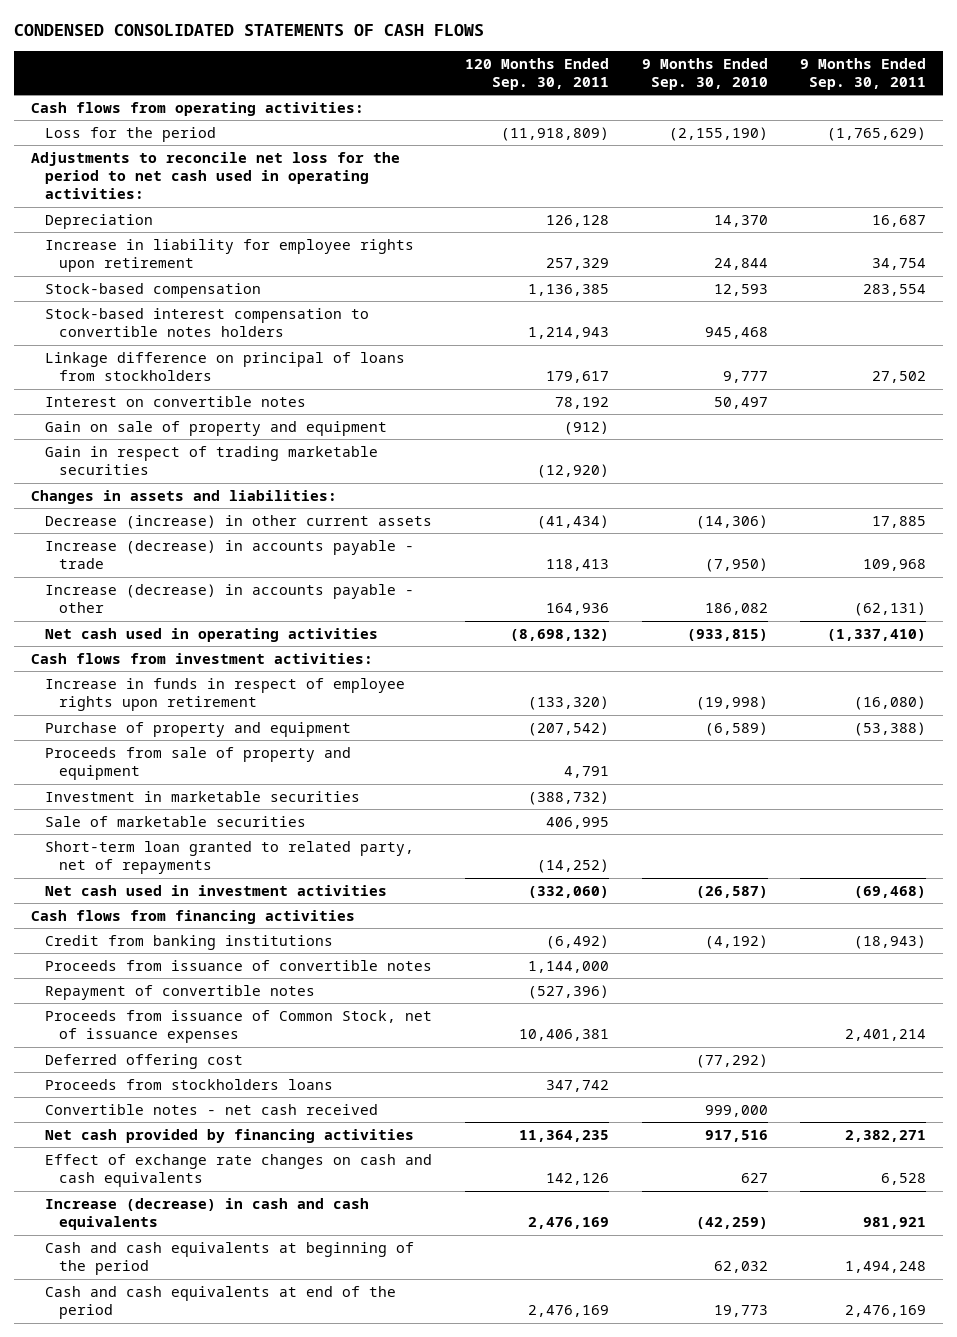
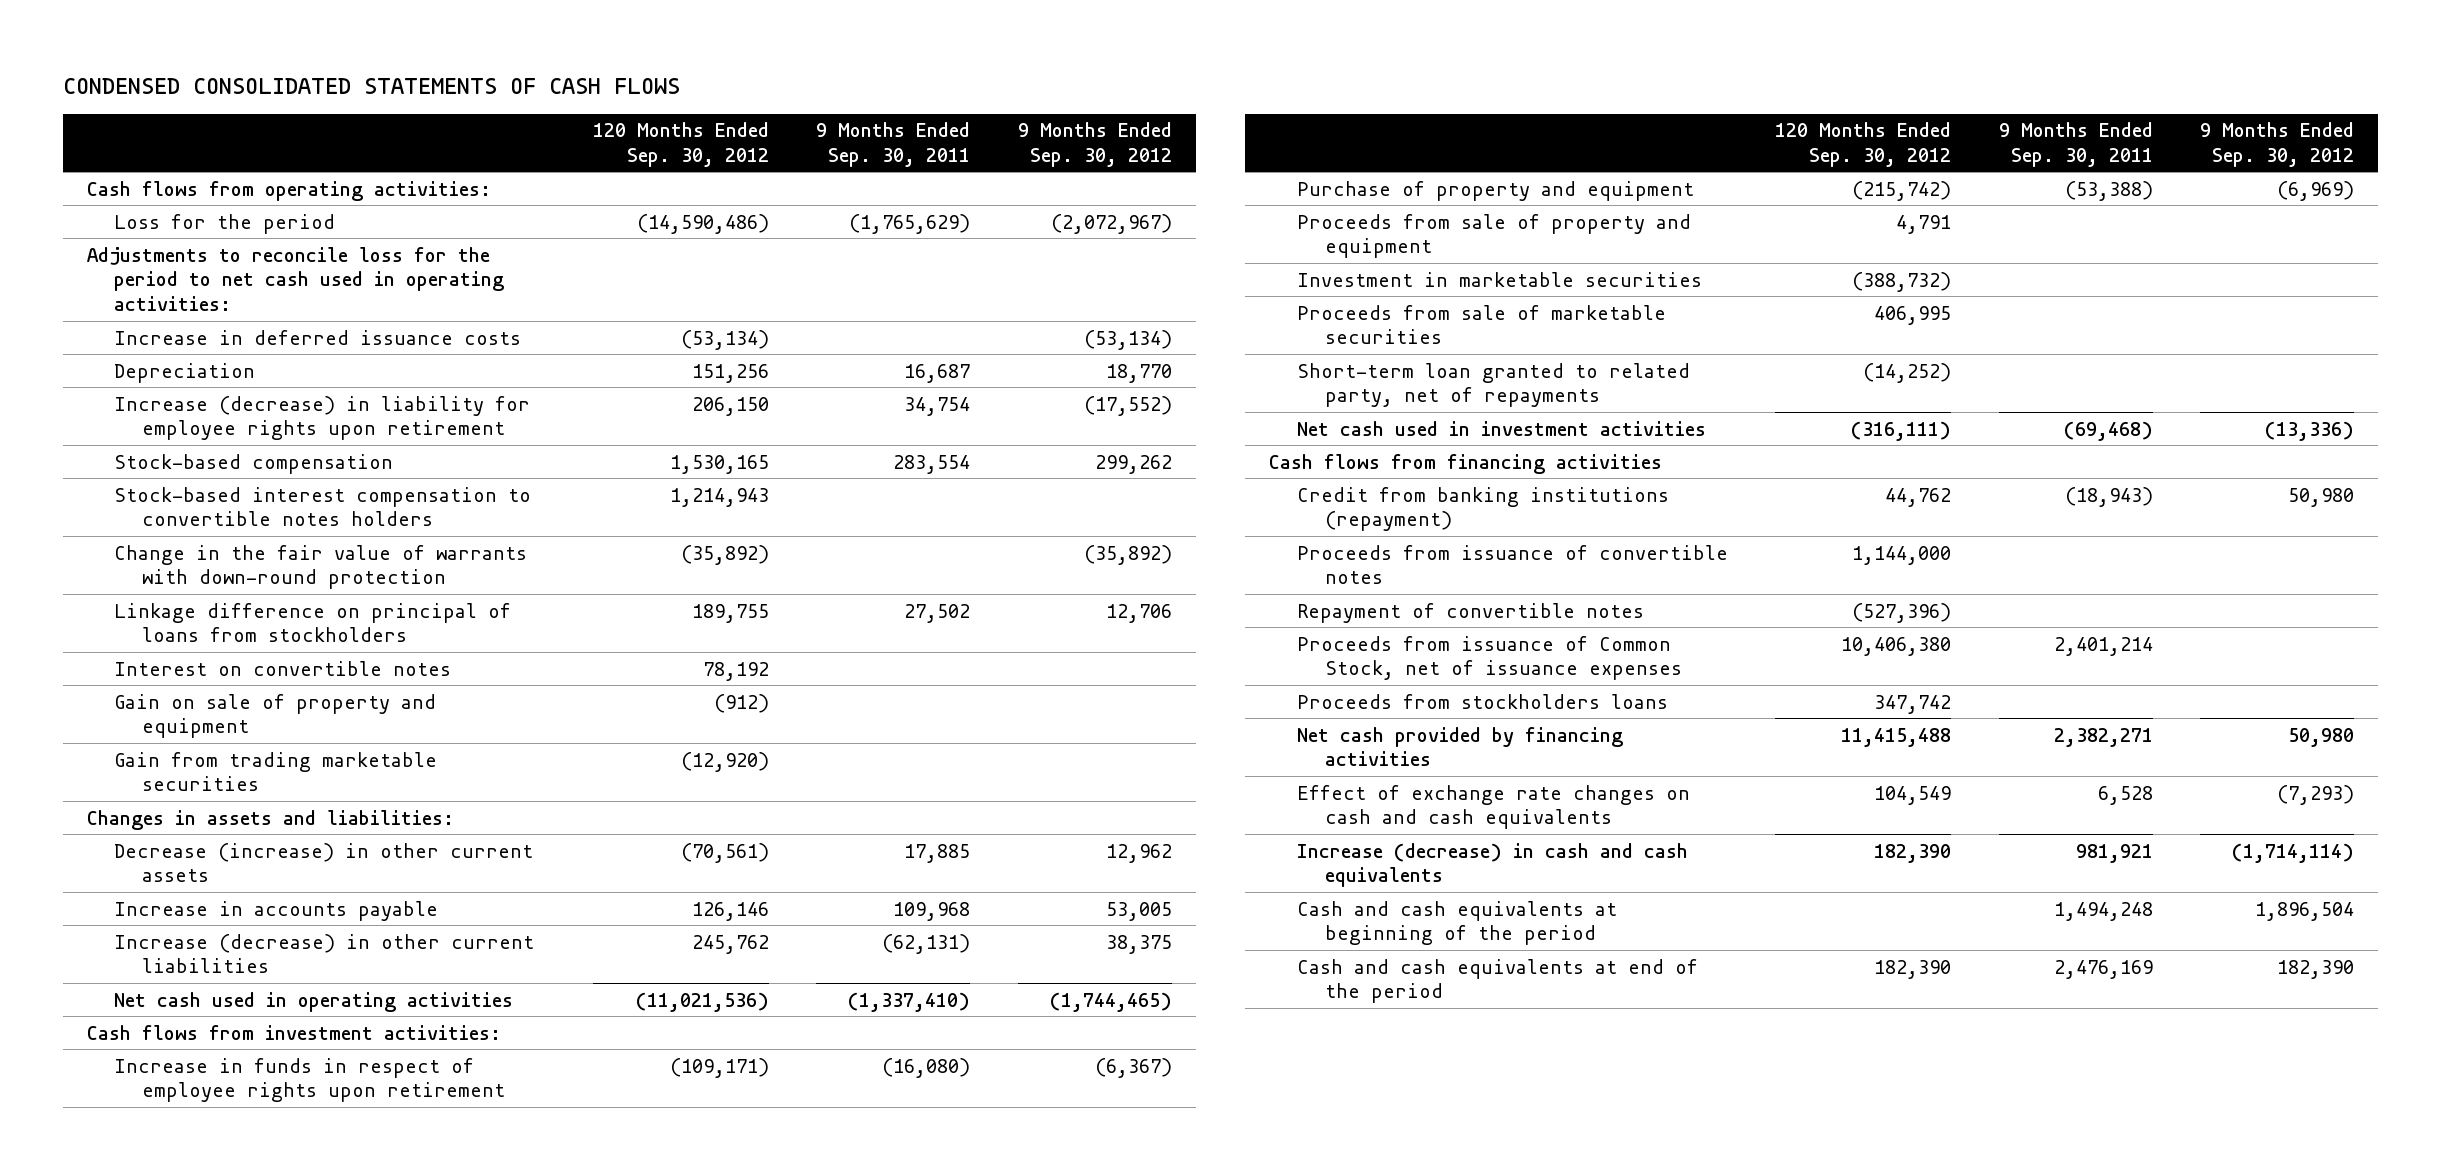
- | 120 Months Ended Sep. 30, 2011 | 9 Months Ended Sep. 30, 2010 | 9 Months Ended Sep. 30, 2011
+ | 120 Months Ended Sep. 30, 2012 | 9 Months Ended Sep. 30, 2011 | 9 Months Ended Sep. 30, 2012
- Adjustments to reconcile net loss for the period to net cash used in operating activities:
+ Adjustments to reconcile loss for the period to net cash used in operating activities:
+ Increase in deferred issuance costs | (53,134) | | (53,134)
- Increase in liability for employee rights upon retirement | 257,329 | 24,844 | 34,754
+ Increase (decrease) in liability for employee rights upon retirement | 206,150 | 34,754 | (17,552)
+ Change in the fair value of warrants with down-round protection | (35,892) | | (35,892)
- Gain in respect of trading marketable securities | (12,920) | |
+ Gain from trading marketable securities | (12,920) | |
- Increase (decrease) in accounts payable - trade | 118,413 | (7,950) | 109,968
- Increase (decrease) in accounts payable - other | 164,936 | 186,082 | (62,131)
+ Increase in accounts payable | 126,146 | 109,968 | 53,005
+ Increase (decrease) in other current liabilities | 245,762 | (62,131) | 38,375
- Sale of marketable securities | 406,995 | |
+ Proceeds from sale of marketable securities | 406,995 | |
- Credit from banking institutions | (6,492) | (4,192) | (18,943)
+ Credit from banking institutions (repayment) | 44,762 | (18,943) | 50,980
- Deferred offering cost | | (77,292) |
- Convertible notes - net cash received | | 999,000 |

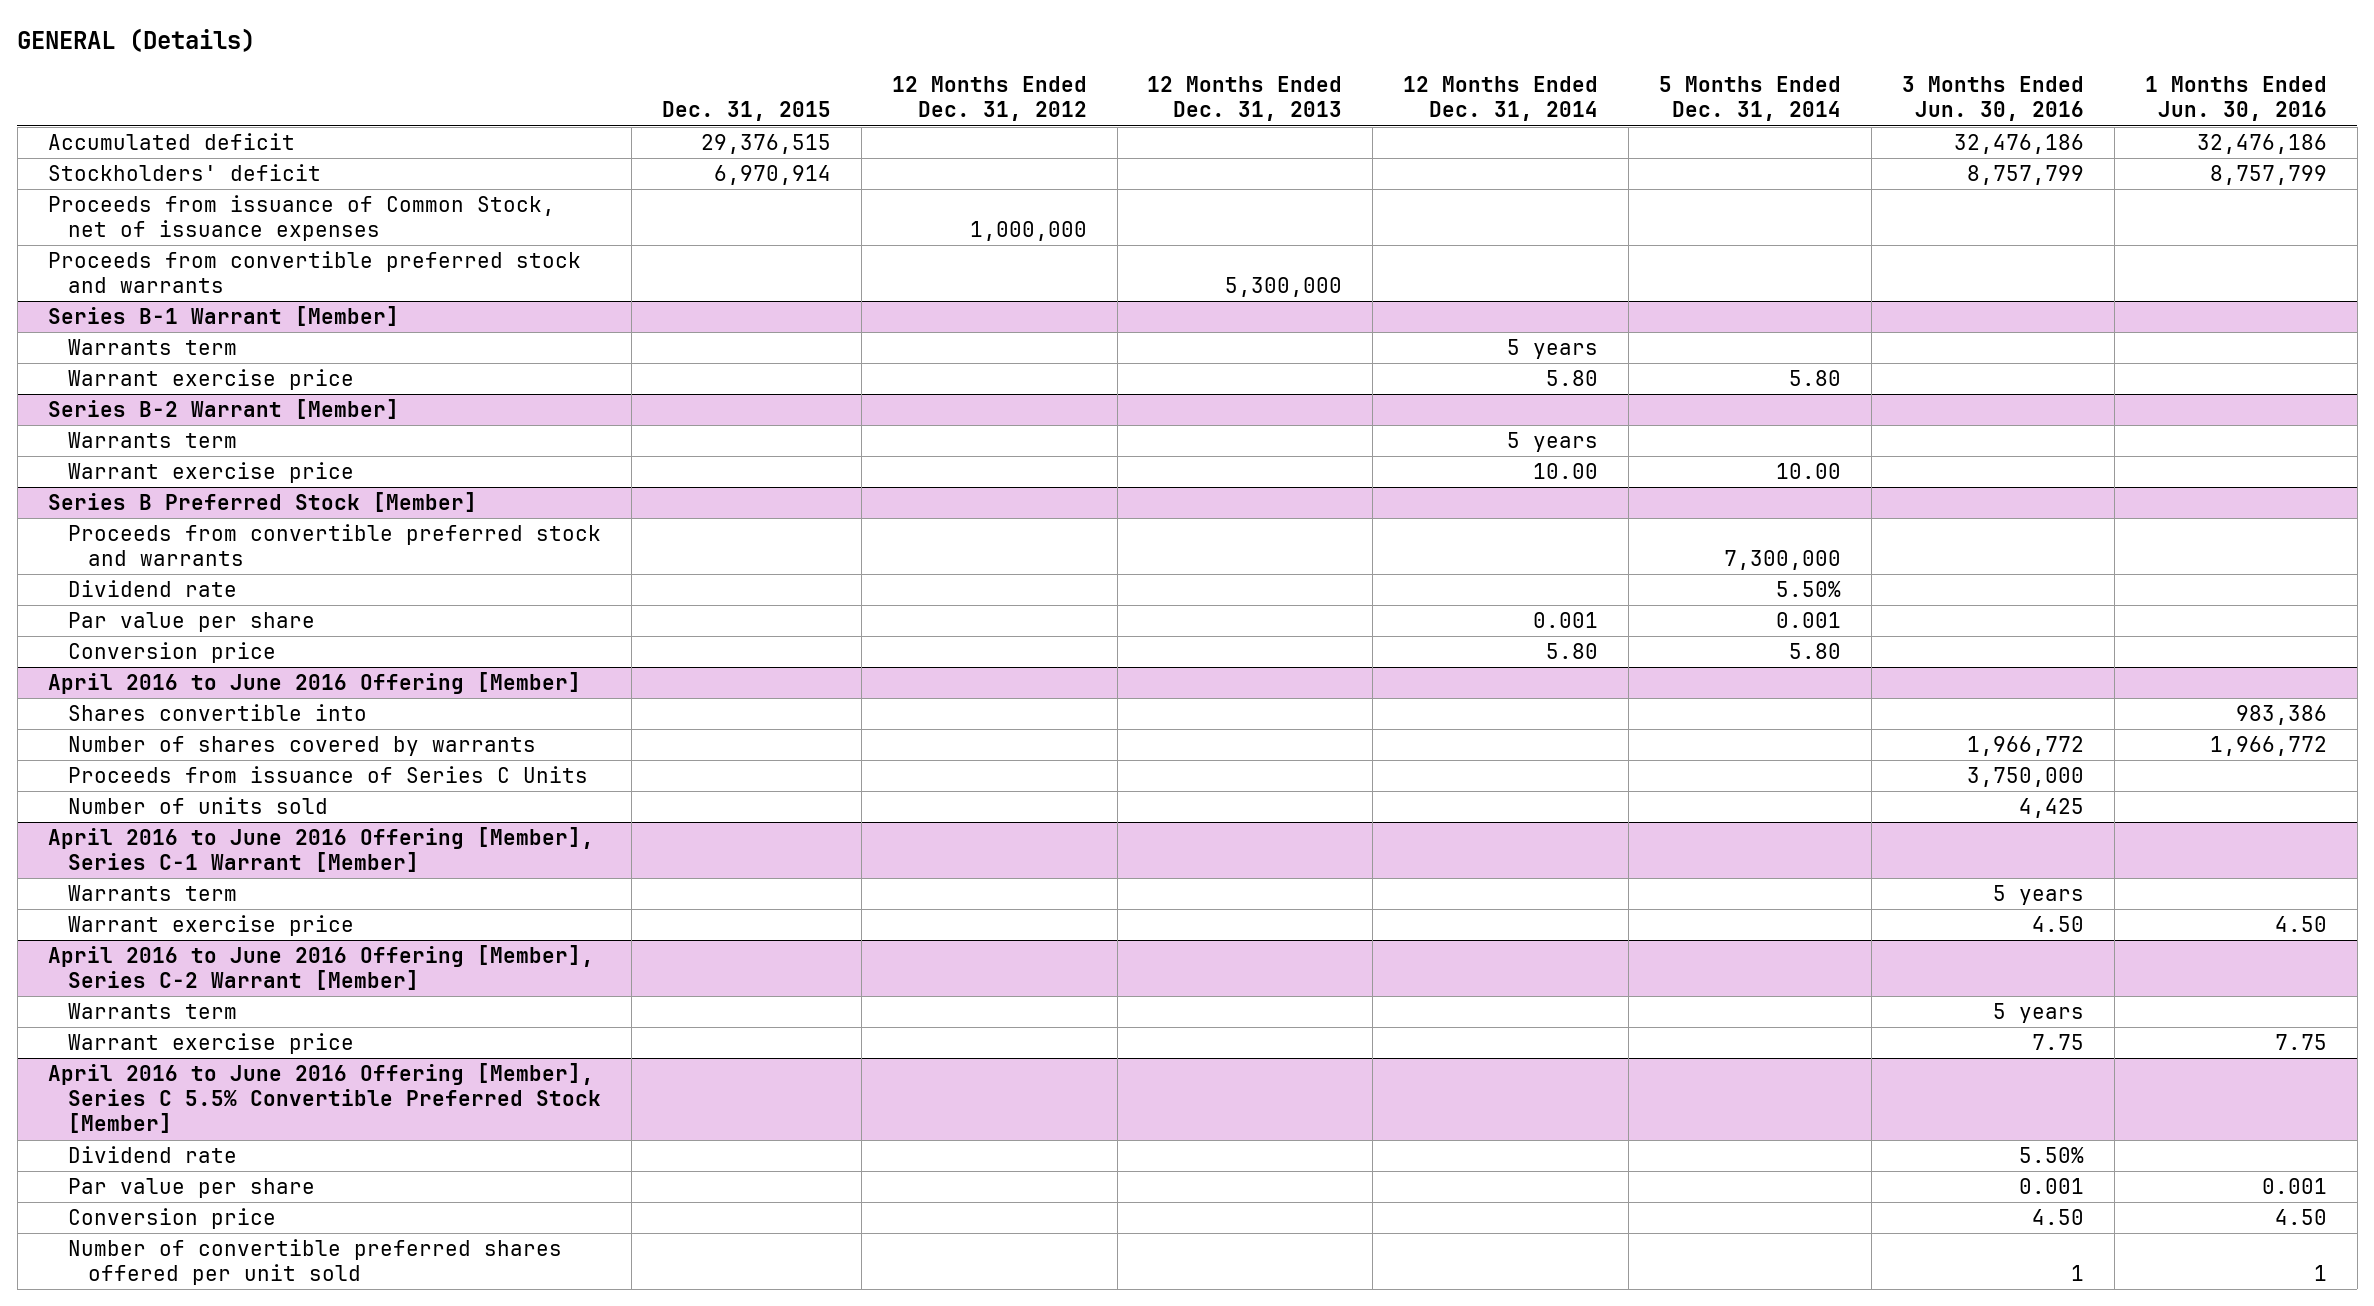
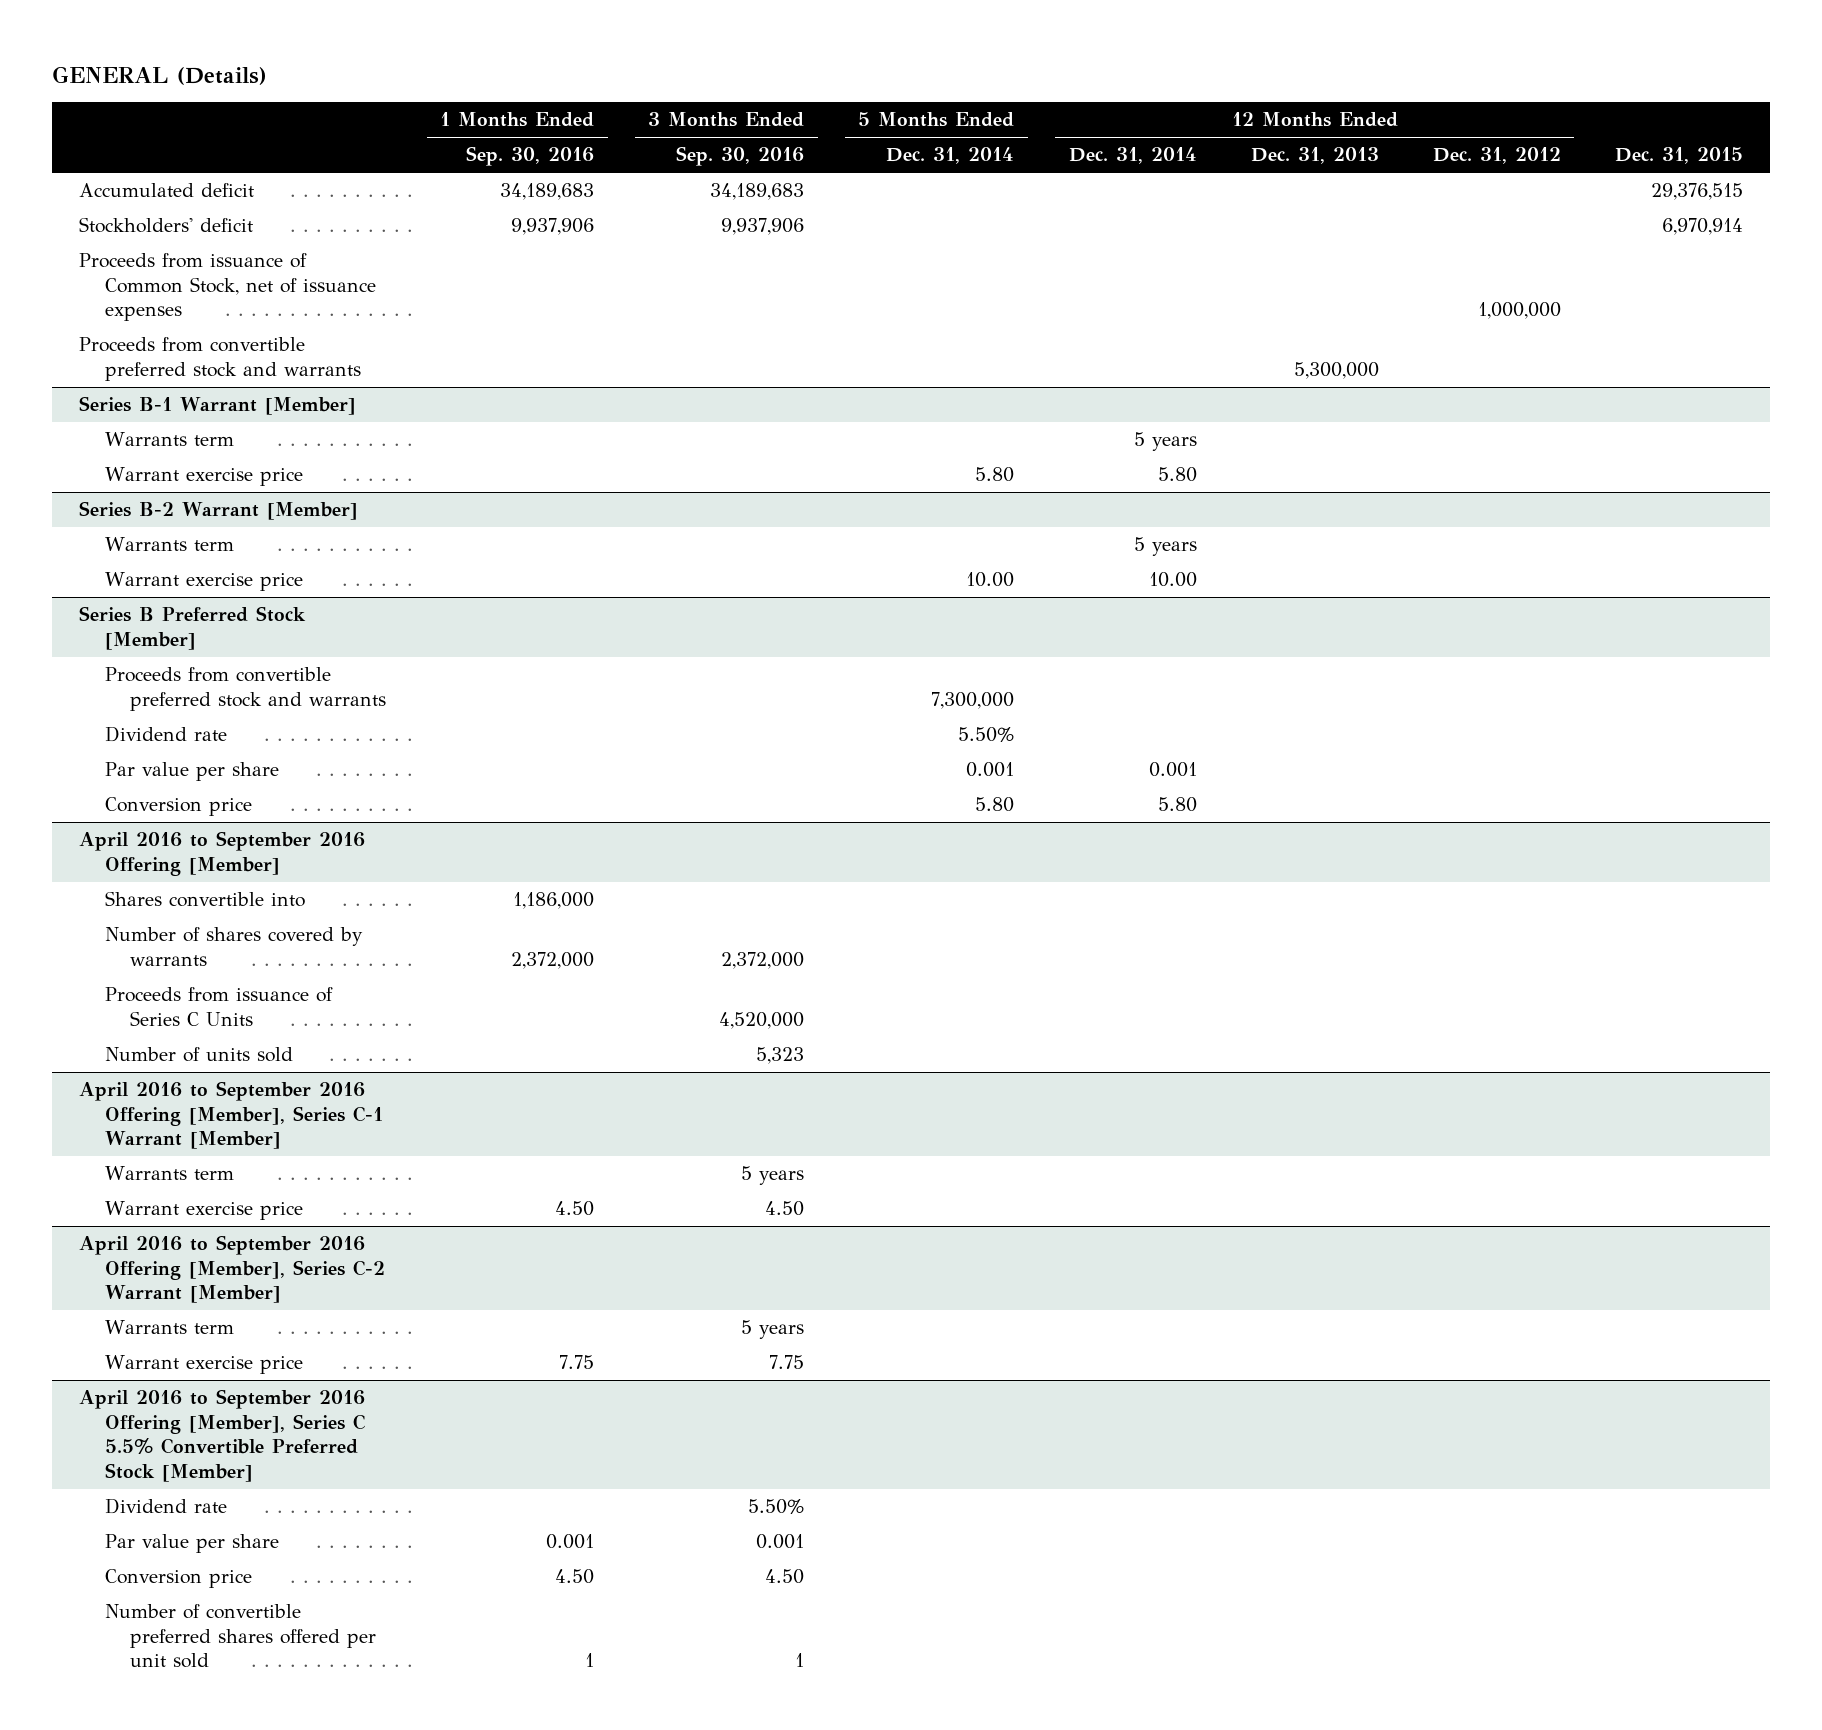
- | Dec. 31, 2015 | 12 Months Ended Dec. 31, 2012 | 12 Months Ended Dec. 31, 2013 | 12 Months Ended Dec. 31, 2014 | 5 Months Ended Dec. 31, 2014 | 3 Months Ended Jun. 30, 2016 | 1 Months Ended Jun. 30, 2016
+ | 1 Months Ended Sep. 30, 2016 | 3 Months Ended Sep. 30, 2016 | 5 Months Ended Dec. 31, 2014 | 12 Months Ended Dec. 31, 2014 | 12 Months Ended Dec. 31, 2013 | 12 Months Ended Dec. 31, 2012 | Dec. 31, 2015
- April 2016 to June 2016 Offering [Member]
+ April 2016 to September 2016 Offering [Member]
- April 2016 to June 2016 Offering [Member], Series C-1 Warrant [Member]
+ April 2016 to September 2016 Offering [Member], Series C-1 Warrant [Member]
- April 2016 to June 2016 Offering [Member], Series C-2 Warrant [Member]
+ April 2016 to September 2016 Offering [Member], Series C-2 Warrant [Member]
- April 2016 to June 2016 Offering [Member], Series C 5.5% Convertible Preferred Stock [Member]
+ April 2016 to September 2016 Offering [Member], Series C 5.5% Convertible Preferred Stock [Member]

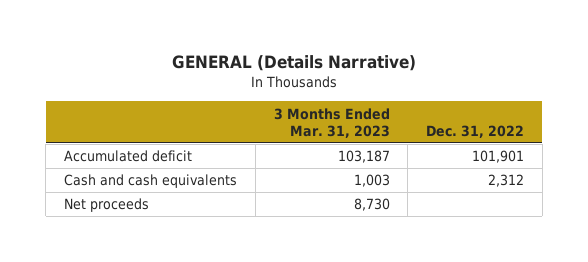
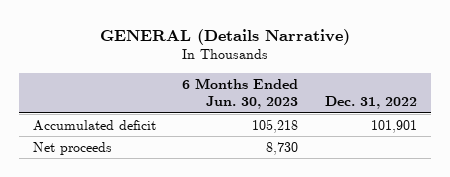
- | 3 Months Ended Mar. 31, 2023 | Dec. 31, 2022
+ | 6 Months Ended Jun. 30, 2023 | Dec. 31, 2022
- Cash and cash equivalents | 1,003 | 2,312

